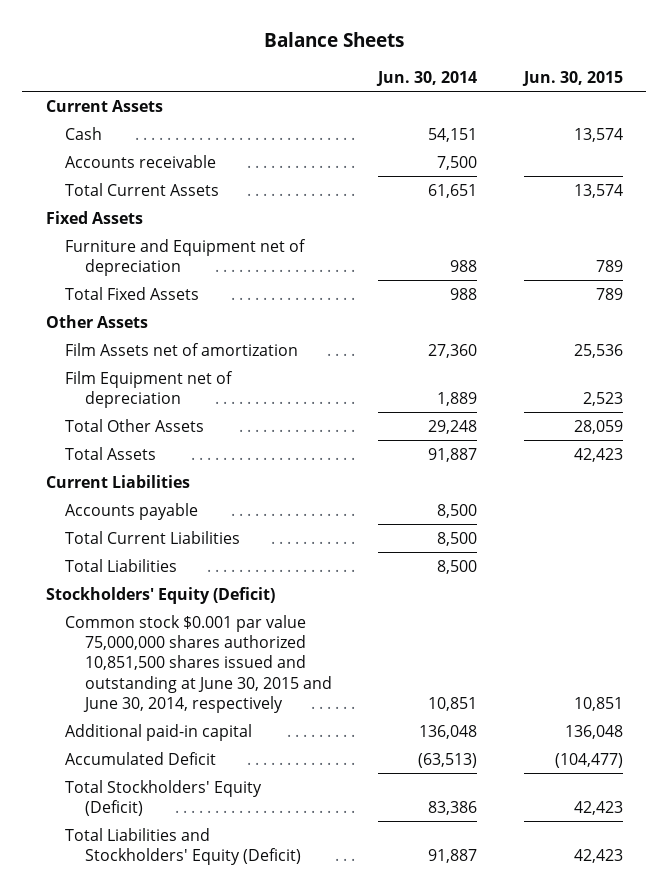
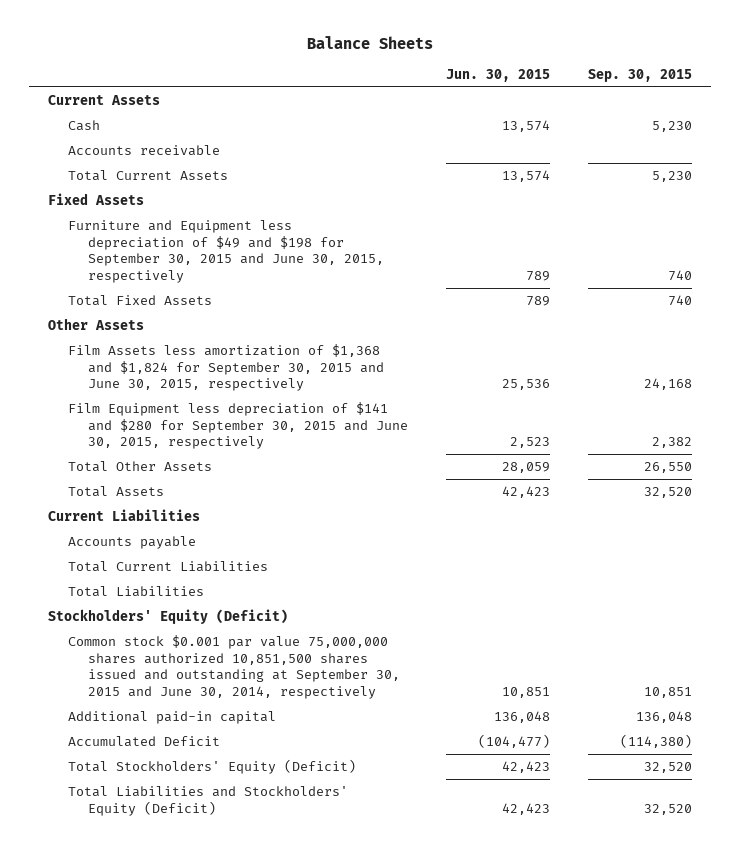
- | Jun. 30, 2014 | Jun. 30, 2015
+ | Jun. 30, 2015 | Sep. 30, 2015
- Furniture and Equipment net of depreciation | 988 | 789
+ Furniture and Equipment less depreciation of $49 and $198 for September 30, 2015 and June 30, 2015, respectively | 789 | 740
- Film Assets net of amortization | 27,360 | 25,536
- Film Equipment net of depreciation | 1,889 | 2,523
+ Film Assets less amortization of $1,368 and $1,824 for September 30, 2015 and June 30, 2015, respectively | 25,536 | 24,168
+ Film Equipment less depreciation of $141 and $280 for September 30, 2015 and June 30, 2015, respectively | 2,523 | 2,382
- Common stock $0.001 par value 75,000,000 shares authorized 10,851,500 shares issued and outstanding at June 30, 2015 and June 30, 2014, respectively | 10,851 | 10,851
+ Common stock $0.001 par value 75,000,000 shares authorized 10,851,500 shares issued and outstanding at September 30, 2015 and June 30, 2014, respectively | 10,851 | 10,851

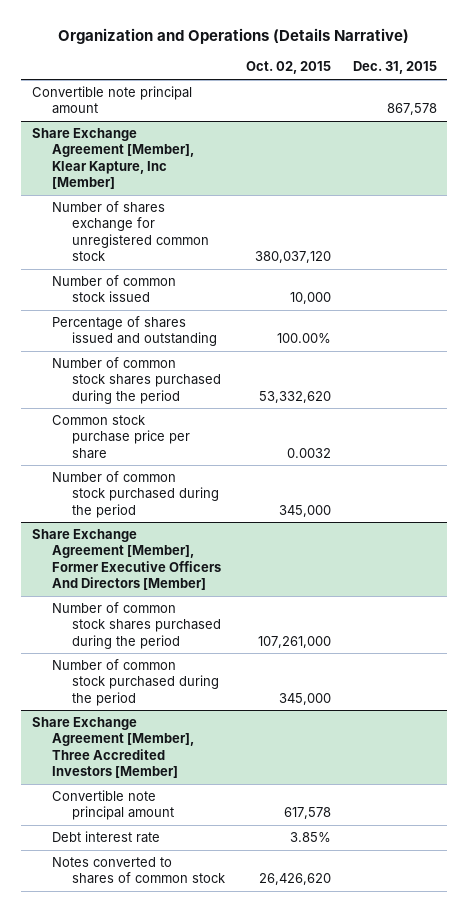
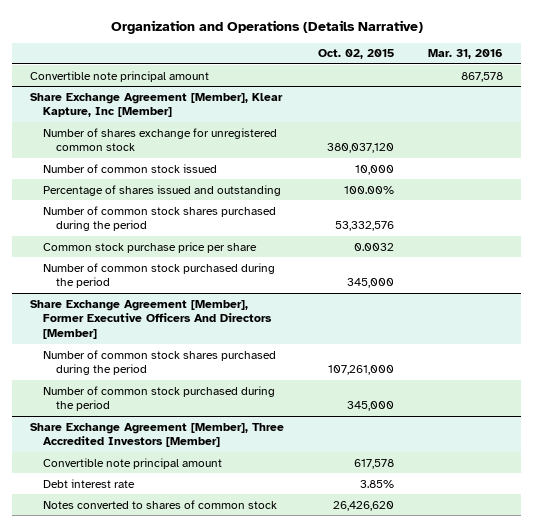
- | Oct. 02, 2015 | Dec. 31, 2015
+ | Oct. 02, 2015 | Mar. 31, 2016
@ Share Exchange Agreement [Member], Klear Kapture, Inc [Member]
- Number of common stock shares purchased during the period | 53,332,620 |
+ Number of common stock shares purchased during the period | 53,332,576 |

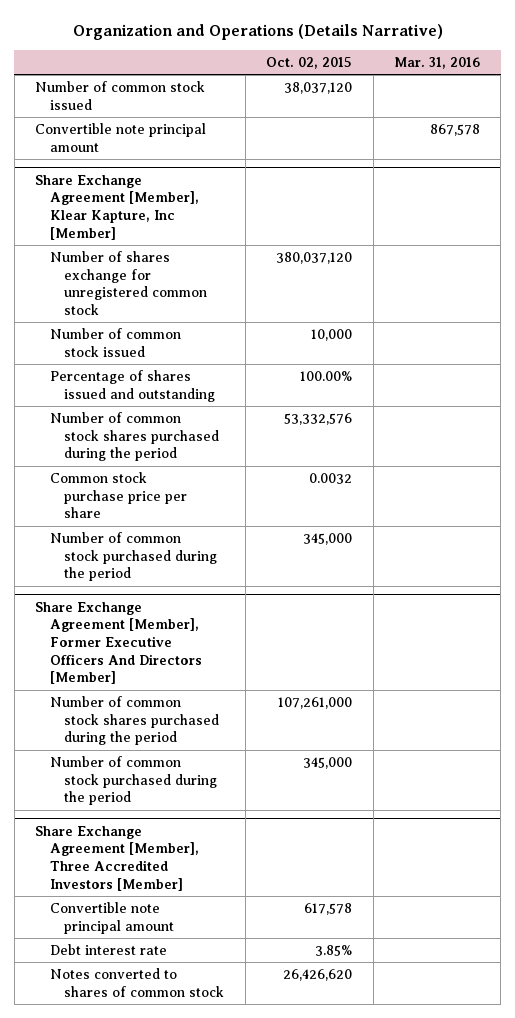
+ Number of common stock issued | 38,037,120 |

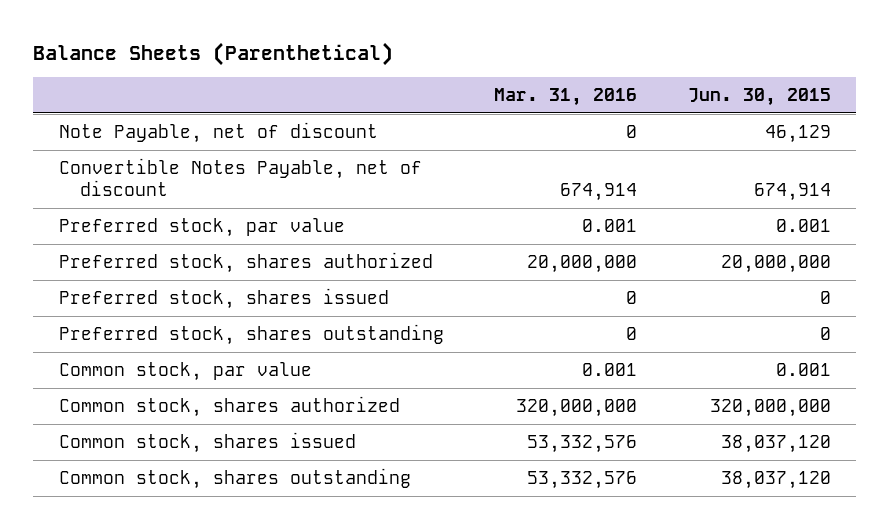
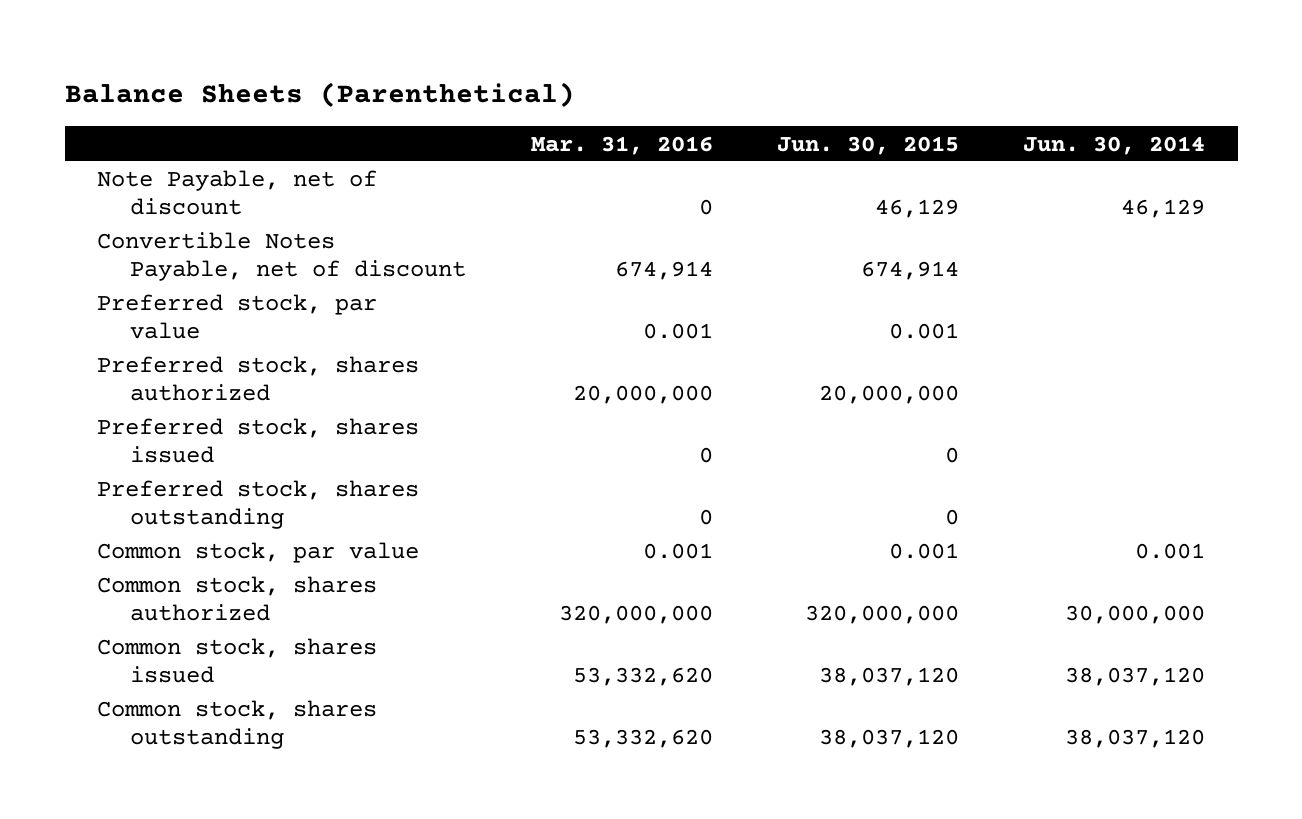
- | Mar. 31, 2016 | Jun. 30, 2015
+ | Mar. 31, 2016 | Jun. 30, 2015 | Jun. 30, 2014
- Common stock, shares issued | 53,332,576 | 38,037,120
- Common stock, shares outstanding | 53,332,576 | 38,037,120
+ Common stock, shares issued | 53,332,620 | 38,037,120 | 38,037,120
+ Common stock, shares outstanding | 53,332,620 | 38,037,120 | 38,037,120

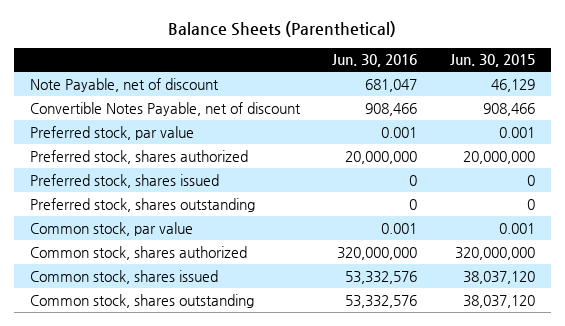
- | Mar. 31, 2016 | Jun. 30, 2015 | Jun. 30, 2014
+ | Jun. 30, 2016 | Jun. 30, 2015
- Convertible Notes Payable, net of discount | 674,914 | 674,914 |
+ Convertible Notes Payable, net of discount | 908,466 | 908,466

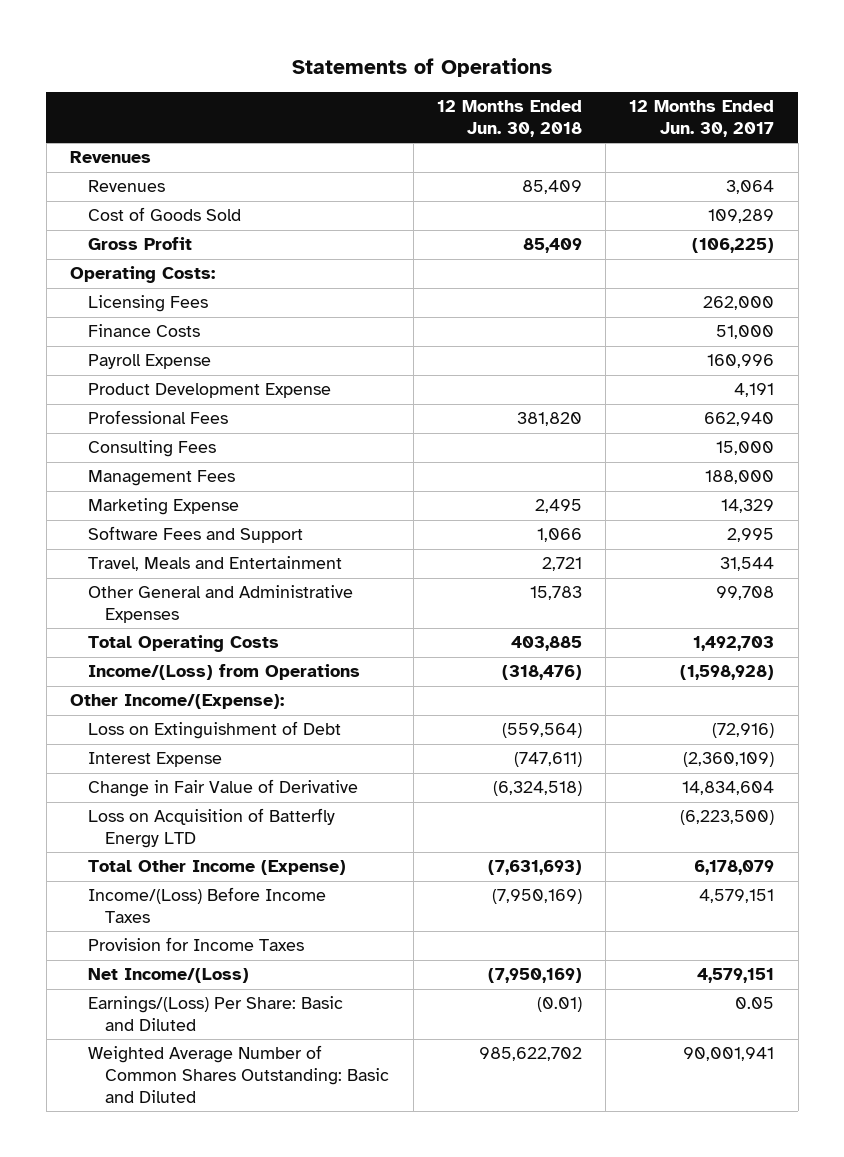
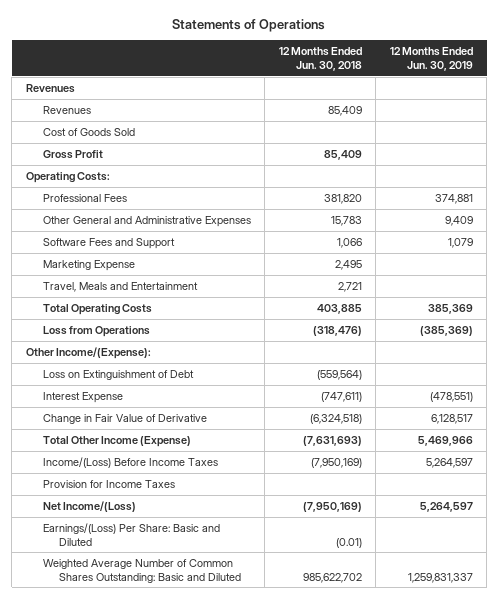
- | 12 Months Ended Jun. 30, 2018 | 12 Months Ended Jun. 30, 2017
+ | 12 Months Ended Jun. 30, 2018 | 12 Months Ended Jun. 30, 2019
- Licensing Fees | | 262,000
- Finance Costs | | 51,000
- Payroll Expense | | 160,996
- Product Development Expense | | 4,191
- Consulting Fees | | 15,000
- Management Fees | | 188,000
moved up: Other General and Administrative Expenses | 15,783 | 9,409
moved down: Marketing Expense | 2,495 |
- Income/(Loss) from Operations | (318,476) | (1,598,928)
+ Loss from Operations | (318,476) | (385,369)
- Loss on Acquisition of Batterfly Energy LTD | | (6,223,500)

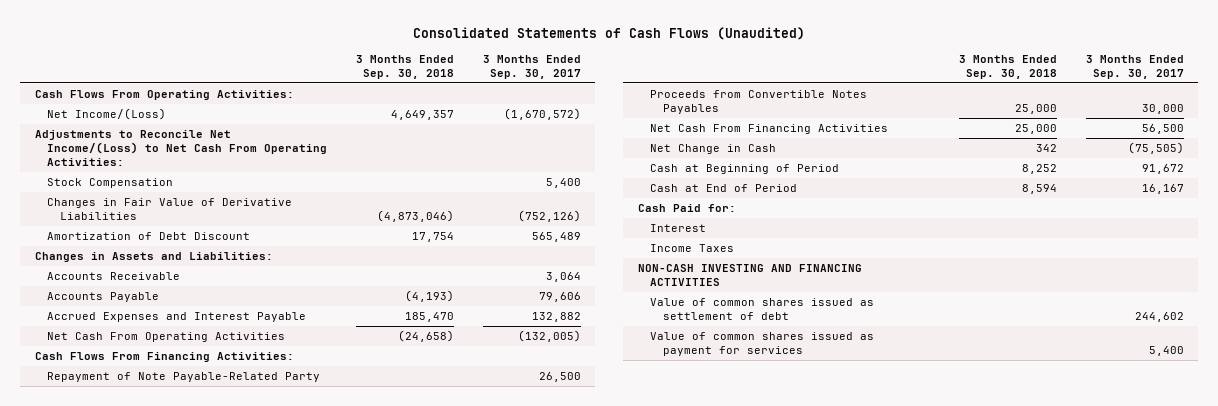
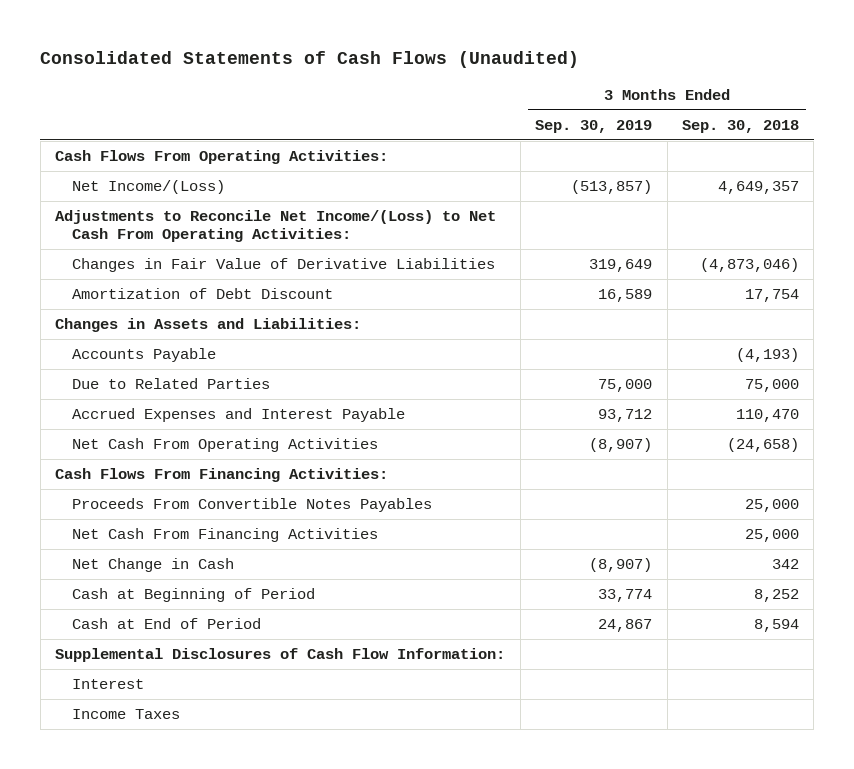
- | 3 Months Ended Sep. 30, 2018 | 3 Months Ended Sep. 30, 2017
+ | 3 Months Ended Sep. 30, 2019 | 3 Months Ended Sep. 30, 2018
- Stock Compensation | | 5,400
- Accounts Receivable | | 3,064
- Accrued Expenses and Interest Payable | 185,470 | 132,882
+ Due to Related Parties | 75,000 | 75,000
+ Accrued Expenses and Interest Payable | 93,712 | 110,470
- Repayment of Note Payable-Related Party | | 26,500
- Proceeds from Convertible Notes Payables | 25,000 | 30,000
+ Proceeds From Convertible Notes Payables | | 25,000
- Cash Paid for:
+ Supplemental Disclosures of Cash Flow Information:
- NON-CASH INVESTING AND FINANCING ACTIVITIES
- Value of common shares issued as settlement of debt | | 244,602
- Value of common shares issued as payment for services | | 5,400

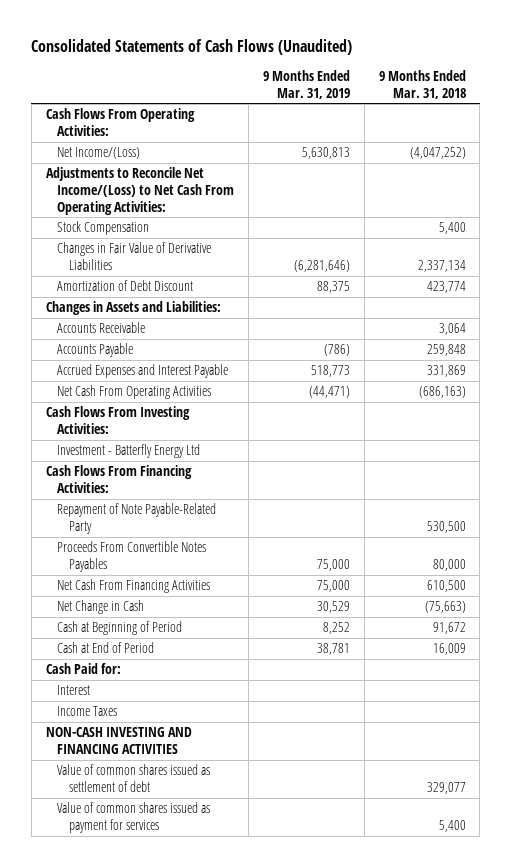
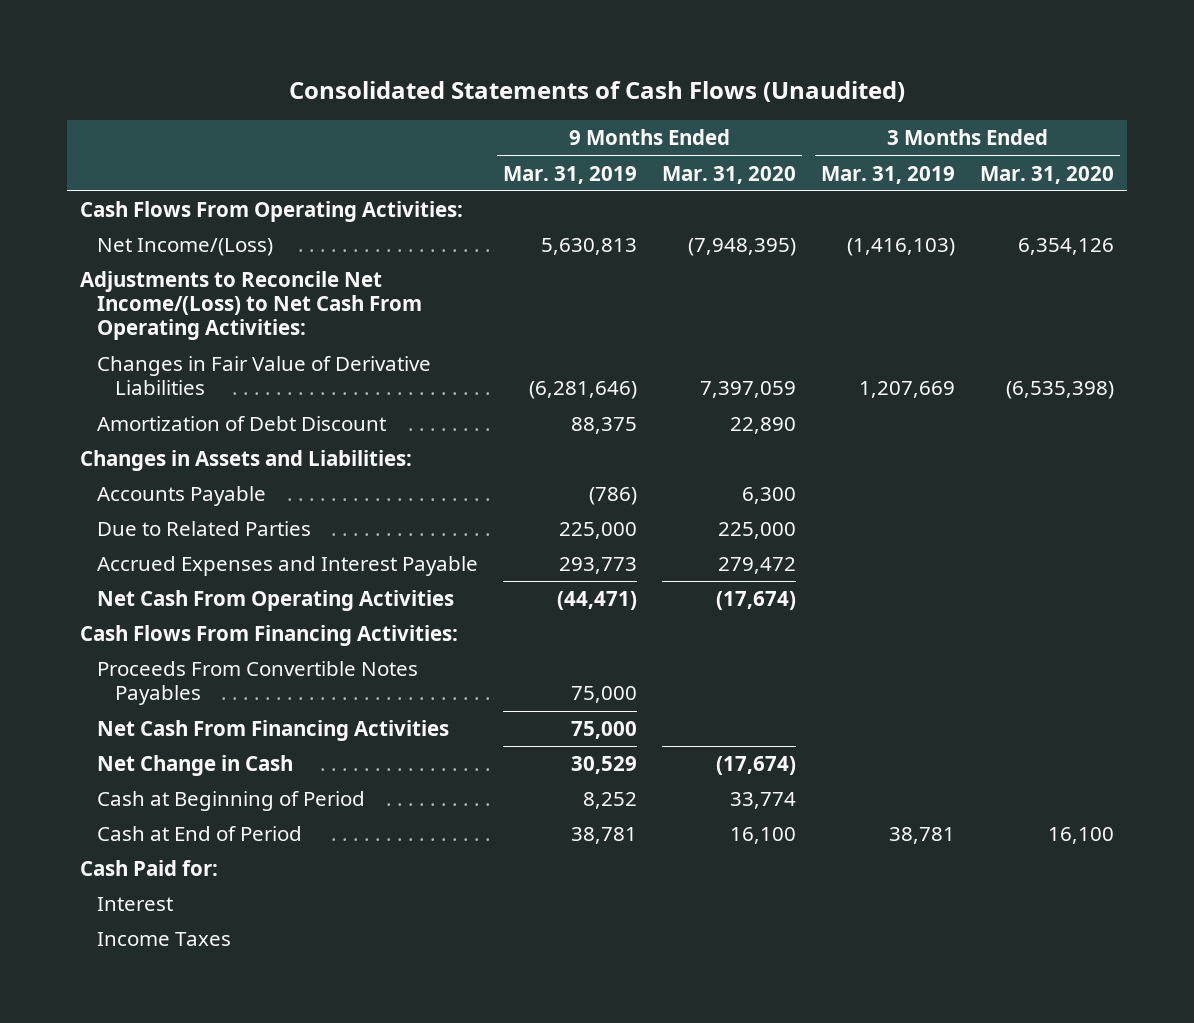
- | 9 Months Ended Mar. 31, 2019 | 9 Months Ended Mar. 31, 2018
+ | 9 Months Ended Mar. 31, 2019 | 9 Months Ended Mar. 31, 2020 | 3 Months Ended Mar. 31, 2019 | 3 Months Ended Mar. 31, 2020
- Stock Compensation | | 5,400
- Accounts Receivable | | 3,064
- Accrued Expenses and Interest Payable | 518,773 | 331,869
+ Due to Related Parties | 225,000 | 225,000 | |
+ Accrued Expenses and Interest Payable | 293,773 | 279,472 | |
- Cash Flows From Investing Activities:
- Investment - Batterfly Energy Ltd
- Repayment of Note Payable-Related Party | | 530,500
- NON-CASH INVESTING AND FINANCING ACTIVITIES
- Value of common shares issued as settlement of debt | | 329,077
- Value of common shares issued as payment for services | | 5,400

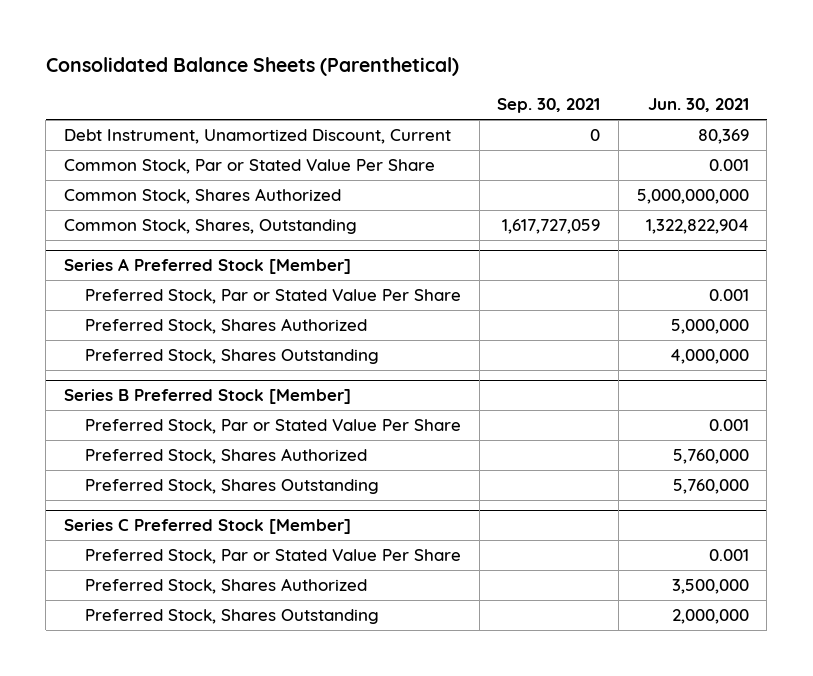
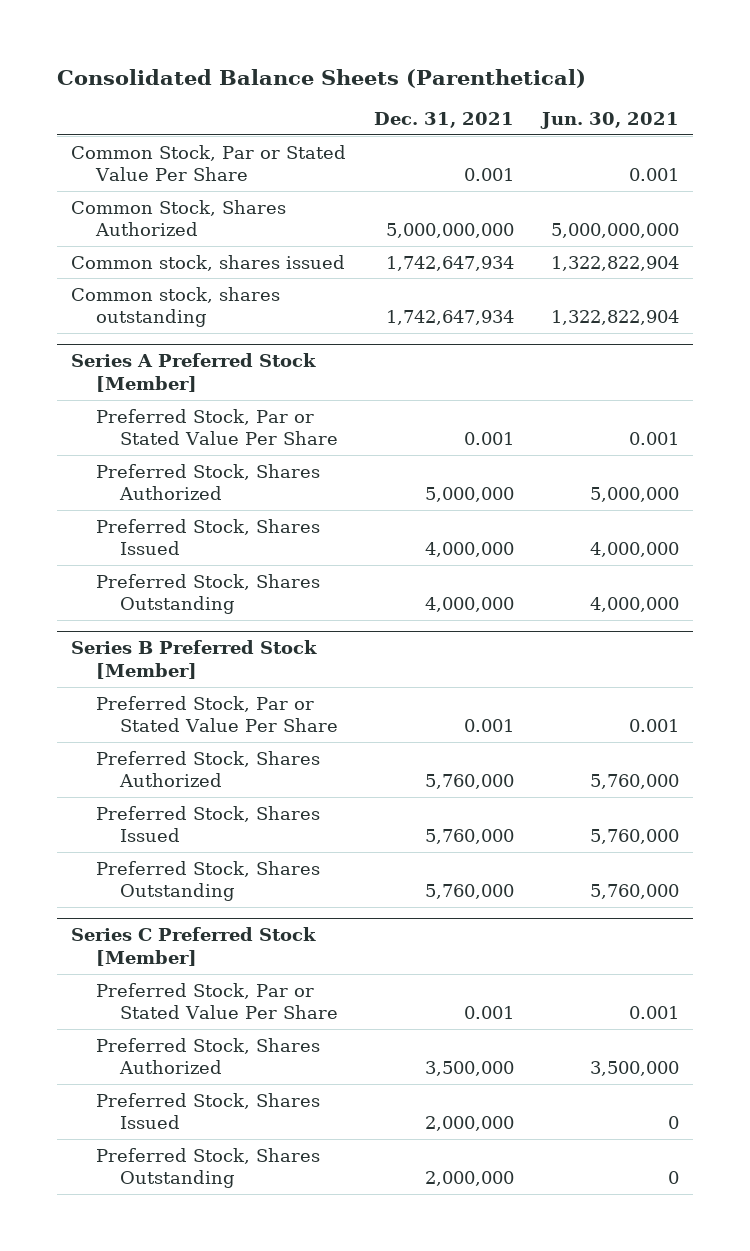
- | Sep. 30, 2021 | Jun. 30, 2021
+ | Dec. 31, 2021 | Jun. 30, 2021
- Debt Instrument, Unamortized Discount, Current | 0 | 80,369
- Common Stock, Shares, Outstanding | 1,617,727,059 | 1,322,822,904
+ Common stock, shares issued | 1,742,647,934 | 1,322,822,904
+ Common stock, shares outstanding | 1,742,647,934 | 1,322,822,904
@ Series A Preferred Stock [Member]
+ Preferred Stock, Shares Issued | 4,000,000 | 4,000,000
@ Series B Preferred Stock [Member]
+ Preferred Stock, Shares Issued | 5,760,000 | 5,760,000
@ Series C Preferred Stock [Member]
- Preferred Stock, Shares Outstanding | | 2,000,000
+ Preferred Stock, Shares Issued | 2,000,000 | 0
+ Preferred Stock, Shares Outstanding | 2,000,000 | 0

